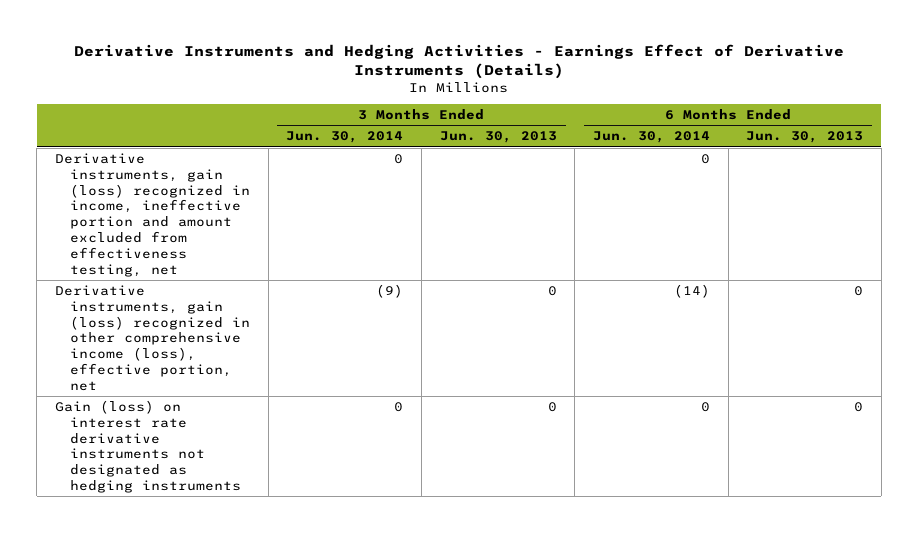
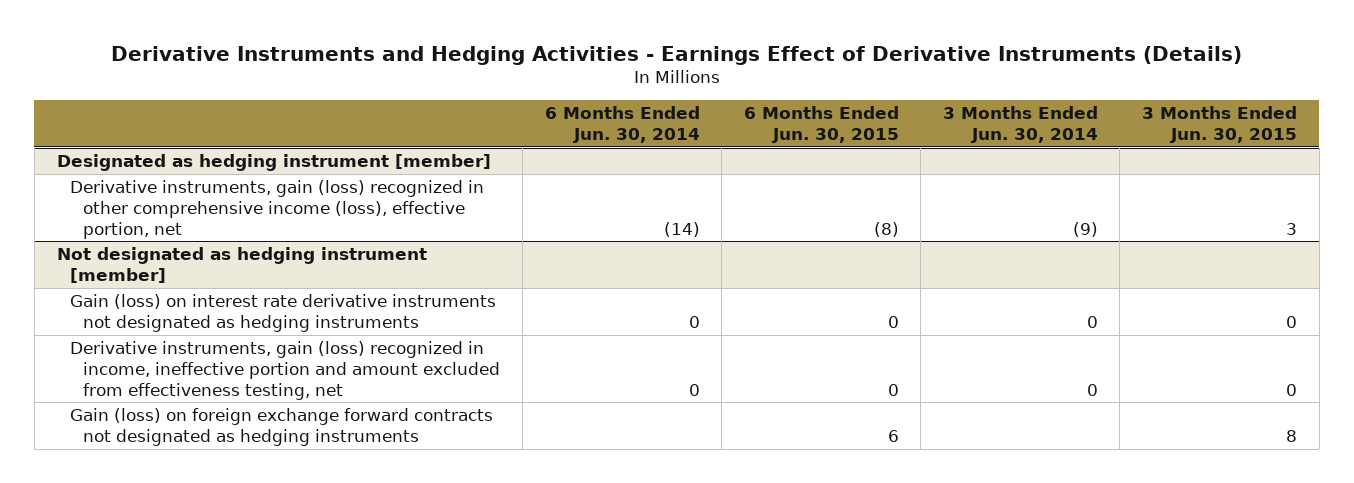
- | 3 Months Ended Jun. 30, 2014 | 3 Months Ended Jun. 30, 2013 | 6 Months Ended Jun. 30, 2014 | 6 Months Ended Jun. 30, 2013
+ | 6 Months Ended Jun. 30, 2014 | 6 Months Ended Jun. 30, 2015 | 3 Months Ended Jun. 30, 2014 | 3 Months Ended Jun. 30, 2015
- Derivative instruments, gain (loss) recognized in income, ineffective portion and amount excluded from effectiveness testing, net | 0 | | 0 |
+ Designated as hedging instrument [member]
+ Not designated as hedging instrument [member]
+ Derivative instruments, gain (loss) recognized in income, ineffective portion and amount excluded from effectiveness testing, net | 0 | 0 | 0 | 0
+ Gain (loss) on foreign exchange forward contracts not designated as hedging instruments | | 6 | | 8

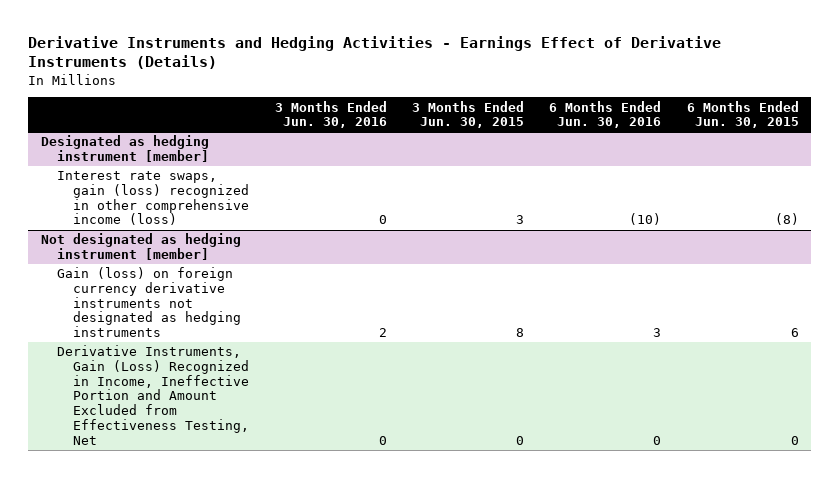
- | 6 Months Ended Jun. 30, 2014 | 6 Months Ended Jun. 30, 2015 | 3 Months Ended Jun. 30, 2014 | 3 Months Ended Jun. 30, 2015
+ | 3 Months Ended Jun. 30, 2016 | 3 Months Ended Jun. 30, 2015 | 6 Months Ended Jun. 30, 2016 | 6 Months Ended Jun. 30, 2015
@ Designated as hedging instrument [member]
- Derivative instruments, gain (loss) recognized in other comprehensive income (loss), effective portion, net | (14) | (8) | (9) | 3
+ Interest rate swaps, gain (loss) recognized in other comprehensive income (loss) | 0 | 3 | (10) | (8)
@ Not designated as hedging instrument [member]
- Gain (loss) on interest rate derivative instruments not designated as hedging instruments | 0 | 0 | 0 | 0
- Derivative instruments, gain (loss) recognized in income, ineffective portion and amount excluded from effectiveness testing, net | 0 | 0 | 0 | 0
- Gain (loss) on foreign exchange forward contracts not designated as hedging instruments | | 6 | | 8
+ Gain (loss) on foreign currency derivative instruments not designated as hedging instruments | 2 | 8 | 3 | 6
+ Derivative Instruments, Gain (Loss) Recognized in Income, Ineffective Portion and Amount Excluded from Effectiveness Testing, Net | 0 | 0 | 0 | 0

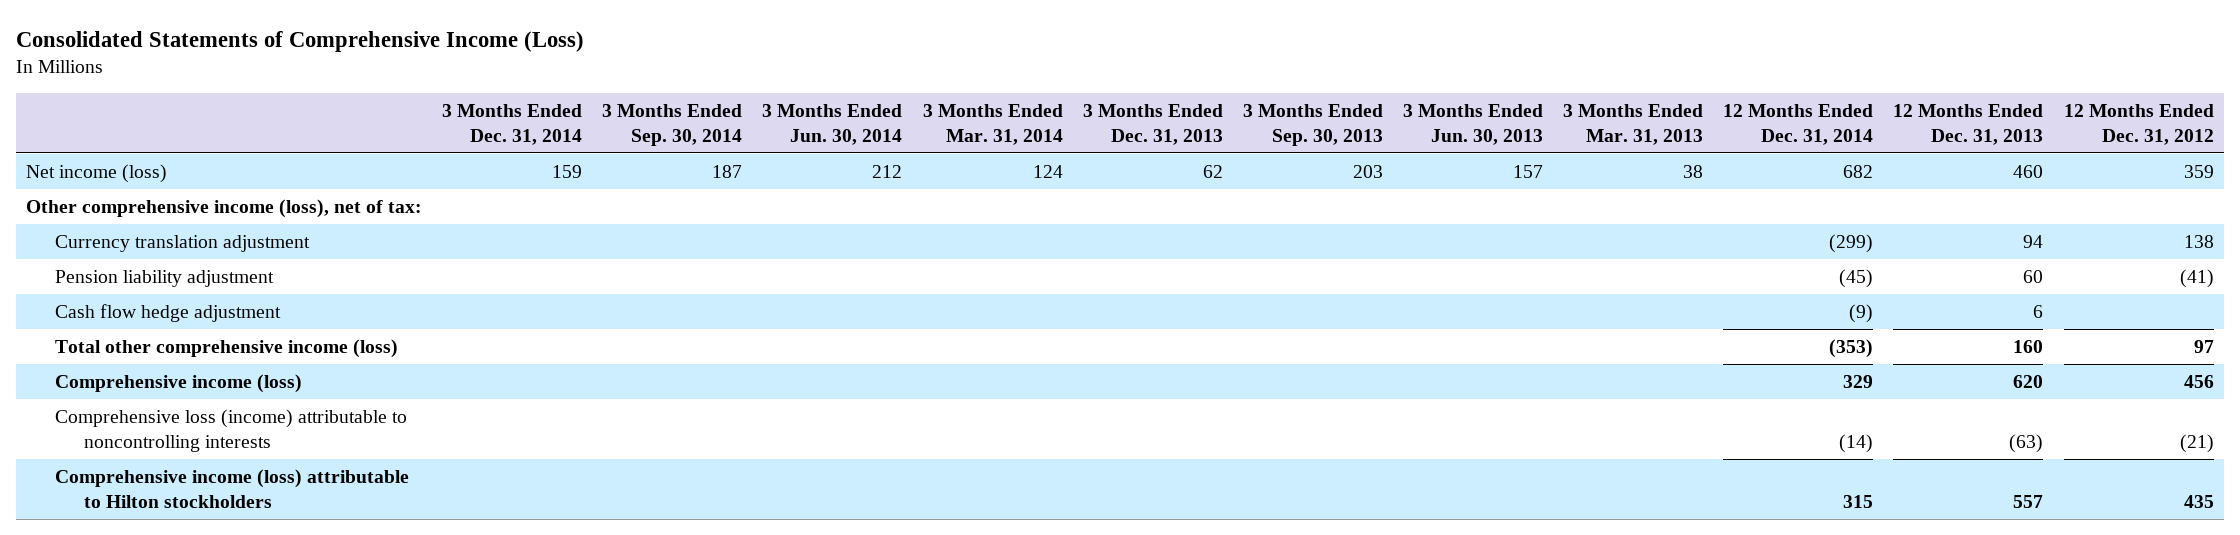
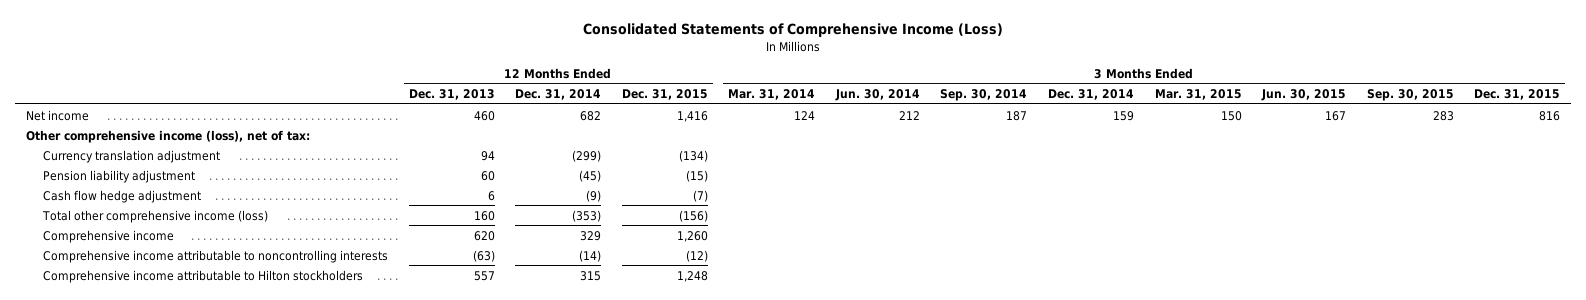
- | 3 Months Ended Dec. 31, 2014 | 3 Months Ended Sep. 30, 2014 | 3 Months Ended Jun. 30, 2014 | 3 Months Ended Mar. 31, 2014 | 3 Months Ended Dec. 31, 2013 | 3 Months Ended Sep. 30, 2013 | 3 Months Ended Jun. 30, 2013 | 3 Months Ended Mar. 31, 2013 | 12 Months Ended Dec. 31, 2014 | 12 Months Ended Dec. 31, 2013 | 12 Months Ended Dec. 31, 2012
+ | 12 Months Ended Dec. 31, 2013 | 12 Months Ended Dec. 31, 2014 | 12 Months Ended Dec. 31, 2015 | 3 Months Ended Mar. 31, 2014 | 3 Months Ended Jun. 30, 2014 | 3 Months Ended Sep. 30, 2014 | 3 Months Ended Dec. 31, 2014 | 3 Months Ended Mar. 31, 2015 | 3 Months Ended Jun. 30, 2015 | 3 Months Ended Sep. 30, 2015 | 3 Months Ended Dec. 31, 2015
- Net income (loss) | 159 | 187 | 212 | 124 | 62 | 203 | 157 | 38 | 682 | 460 | 359
+ Net income | 460 | 682 | 1,416 | 124 | 212 | 187 | 159 | 150 | 167 | 283 | 816
- Comprehensive income (loss) | | | | | | | | | 329 | 620 | 456
- Comprehensive loss (income) attributable to noncontrolling interests | | | | | | | | | (14) | (63) | (21)
- Comprehensive income (loss) attributable to Hilton stockholders | | | | | | | | | 315 | 557 | 435
+ Comprehensive income | 620 | 329 | 1,260 | | | | | | | |
+ Comprehensive income attributable to noncontrolling interests | (63) | (14) | (12) | | | | | | | |
+ Comprehensive income attributable to Hilton stockholders | 557 | 315 | 1,248 | | | | | | | |

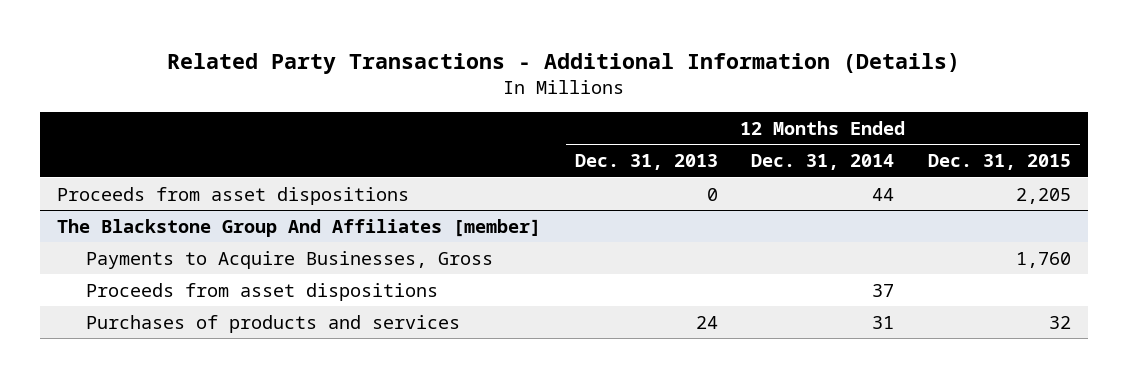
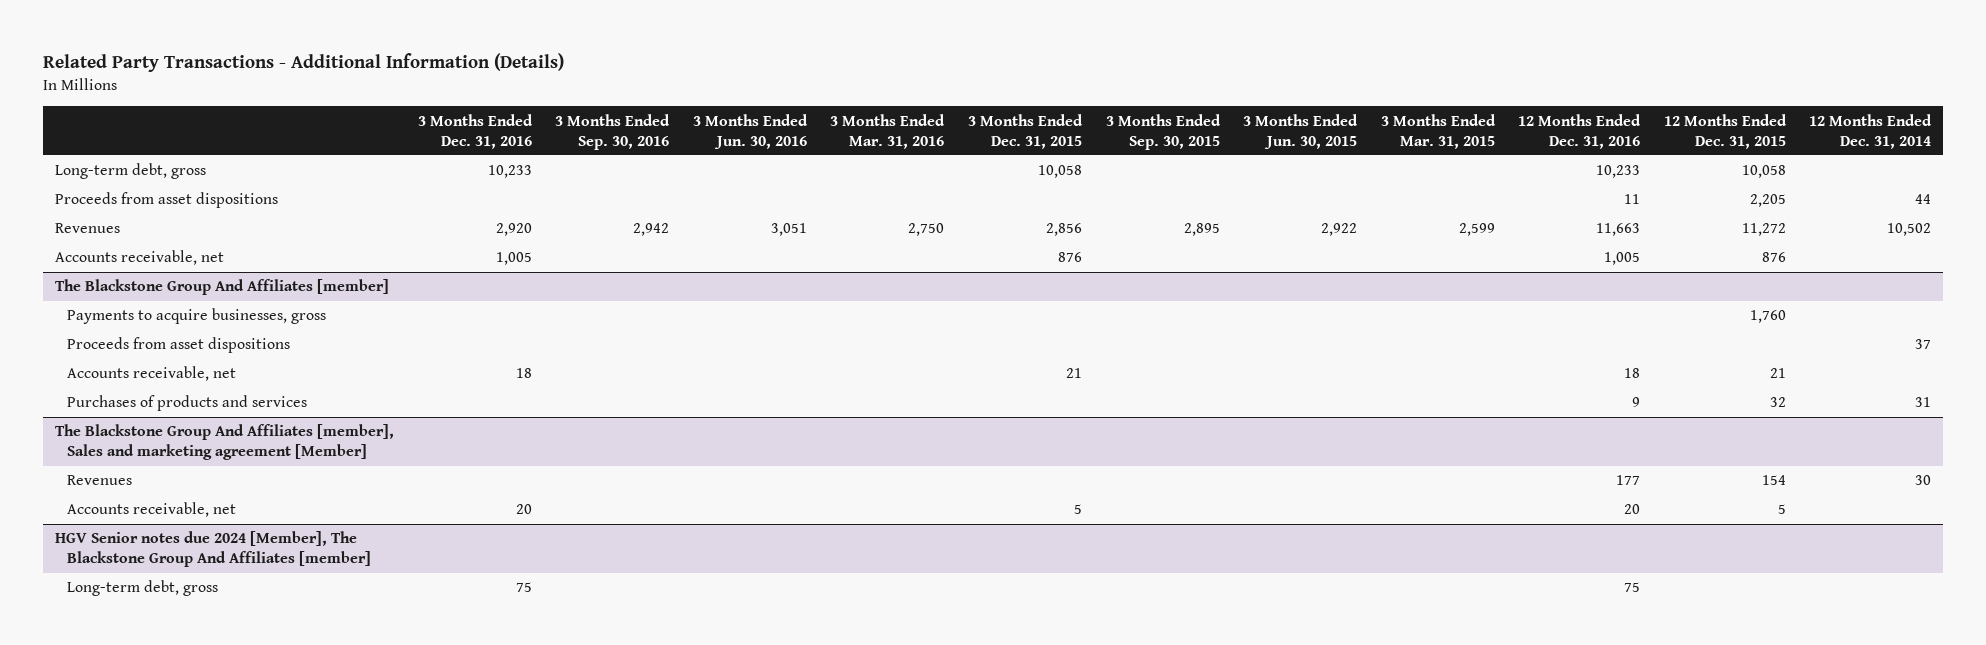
- | 12 Months Ended Dec. 31, 2013 | 12 Months Ended Dec. 31, 2014 | 12 Months Ended Dec. 31, 2015
+ | 3 Months Ended Dec. 31, 2016 | 3 Months Ended Sep. 30, 2016 | 3 Months Ended Jun. 30, 2016 | 3 Months Ended Mar. 31, 2016 | 3 Months Ended Dec. 31, 2015 | 3 Months Ended Sep. 30, 2015 | 3 Months Ended Jun. 30, 2015 | 3 Months Ended Mar. 31, 2015 | 12 Months Ended Dec. 31, 2016 | 12 Months Ended Dec. 31, 2015 | 12 Months Ended Dec. 31, 2014
+ Long-term debt, gross | 10,233 | | | | 10,058 | | | | 10,233 | 10,058 |
+ Revenues | 2,920 | 2,942 | 3,051 | 2,750 | 2,856 | 2,895 | 2,922 | 2,599 | 11,663 | 11,272 | 10,502
+ Accounts receivable, net | 1,005 | | | | 876 | | | | 1,005 | 876 |
@ The Blackstone Group And Affiliates [member]
- Payments to Acquire Businesses, Gross | | | 1,760
+ Payments to acquire businesses, gross | | | | | | | | | | 1,760 |
+ Accounts receivable, net | 18 | | | | 21 | | | | 18 | 21 |
+ The Blackstone Group And Affiliates [member], Sales and marketing agreement [Member]
+ Revenues | | | | | | | | | 177 | 154 | 30
+ Accounts receivable, net | 20 | | | | 5 | | | | 20 | 5 |
+ HGV Senior notes due 2024 [Member], The Blackstone Group And Affiliates [member]
+ Long-term debt, gross | 75 | | | | | | | | 75 | |

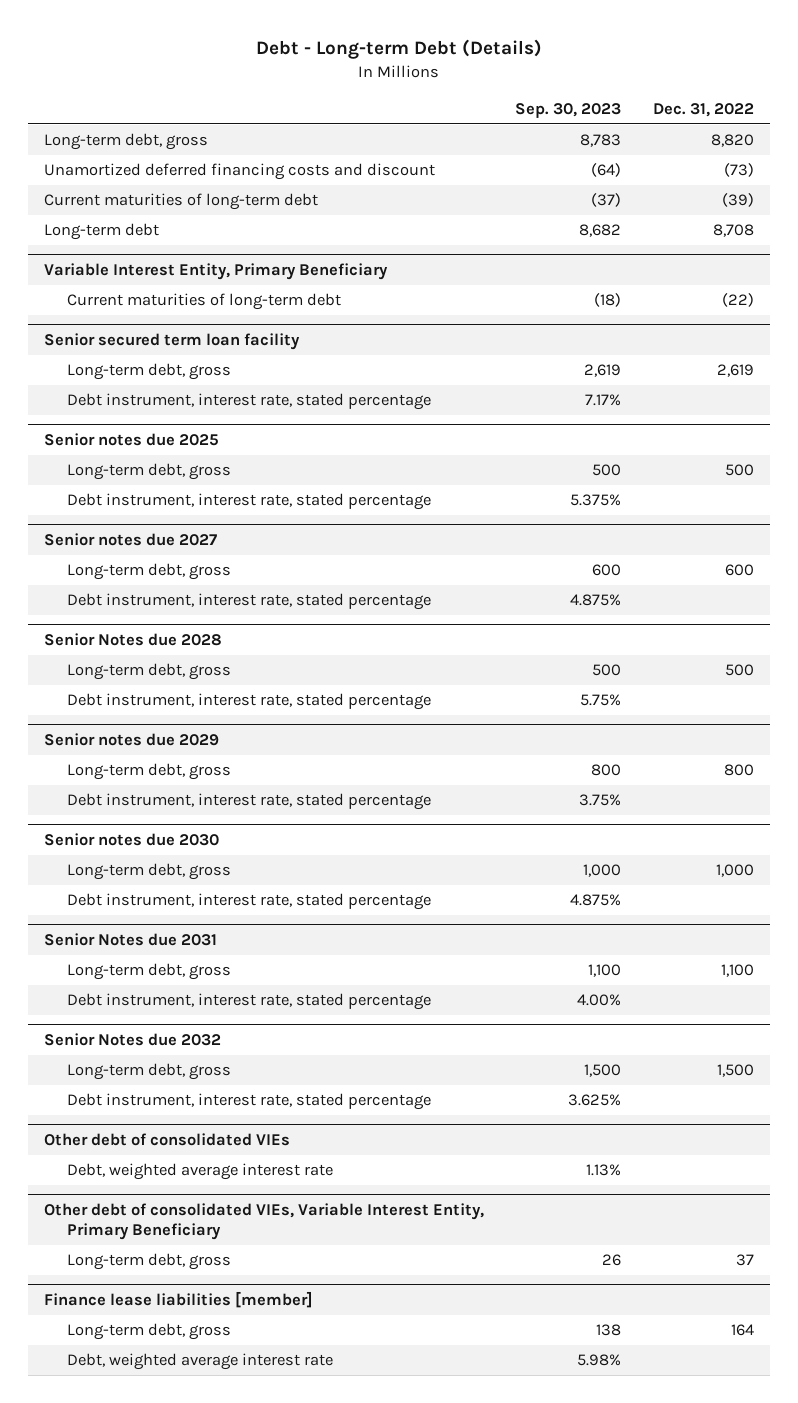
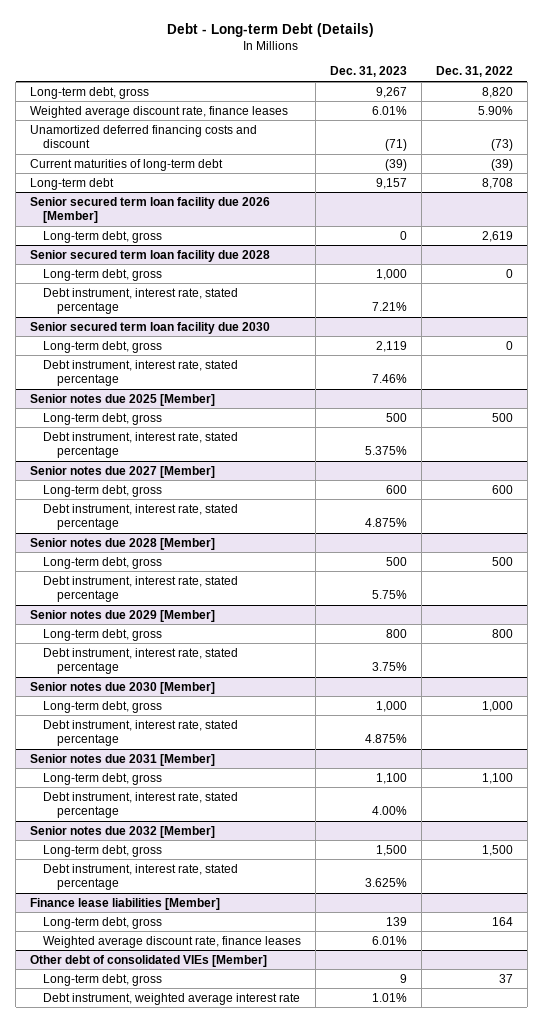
- | Sep. 30, 2023 | Dec. 31, 2022
+ | Dec. 31, 2023 | Dec. 31, 2022
+ Weighted average discount rate, finance leases | 6.01% | 5.90%
- Variable Interest Entity, Primary Beneficiary
- Current maturities of long-term debt | (18) | (22)
- Senior secured term loan facility
+ Senior secured term loan facility due 2026 [Member]
+ Senior secured term loan facility due 2028
+ Long-term debt, gross | 1,000 | 0
- Senior notes due 2025
+ Senior secured term loan facility due 2030
+ Long-term debt, gross | 2,119 | 0
+ Debt instrument, interest rate, stated percentage | 7.46% |
+ Senior notes due 2025 [Member]
- Senior notes due 2027
+ Senior notes due 2027 [Member]
- Senior Notes due 2028
+ Senior notes due 2028 [Member]
- Senior notes due 2029
+ Senior notes due 2029 [Member]
- Senior notes due 2030
+ Senior notes due 2030 [Member]
- Senior Notes due 2031
+ Senior notes due 2031 [Member]
- Senior Notes due 2032
+ Senior notes due 2032 [Member]
- Other debt of consolidated VIEs
- Debt, weighted average interest rate | 1.13% |
- Other debt of consolidated VIEs, Variable Interest Entity, Primary Beneficiary
- Long-term debt, gross | 26 | 37
- Finance lease liabilities [member]
+ Finance lease liabilities [Member]
- Debt, weighted average interest rate | 5.98% |
+ Weighted average discount rate, finance leases | 6.01% |
+ Other debt of consolidated VIEs [Member]
+ Long-term debt, gross | 9 | 37
+ Debt instrument, weighted average interest rate | 1.01% |

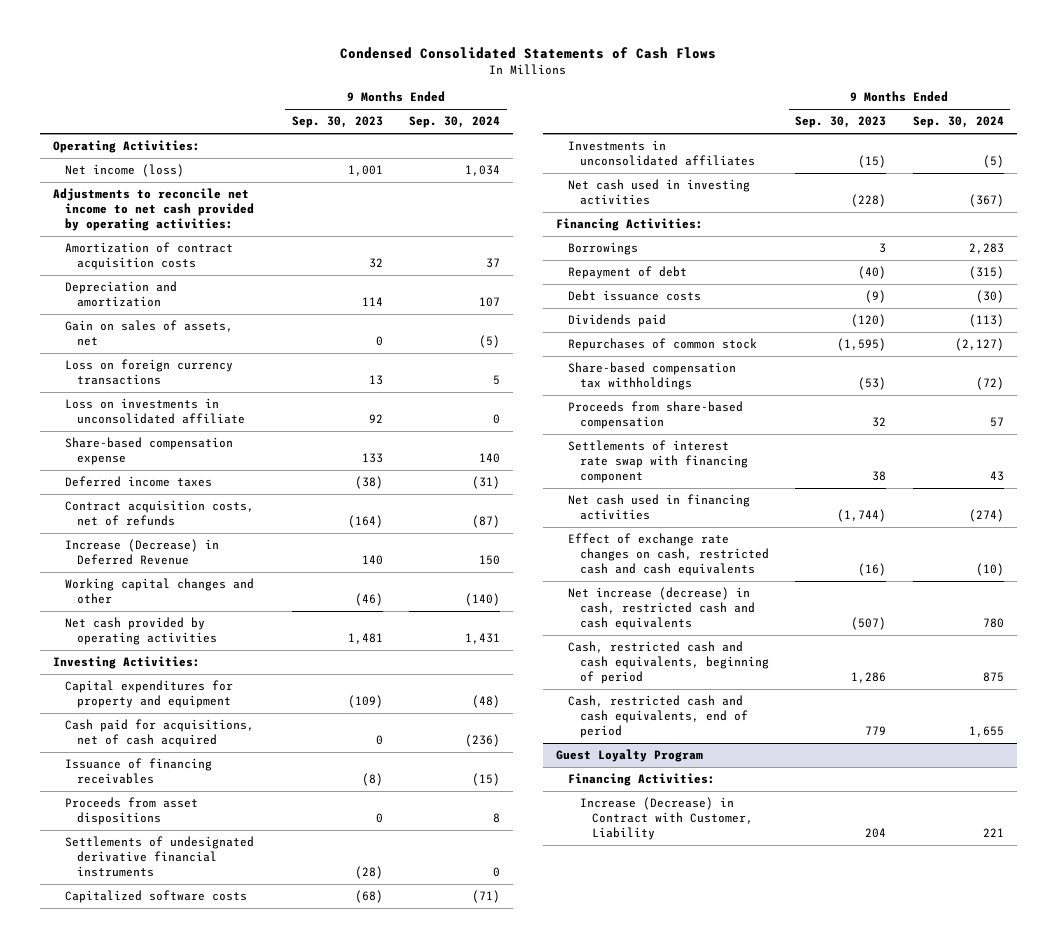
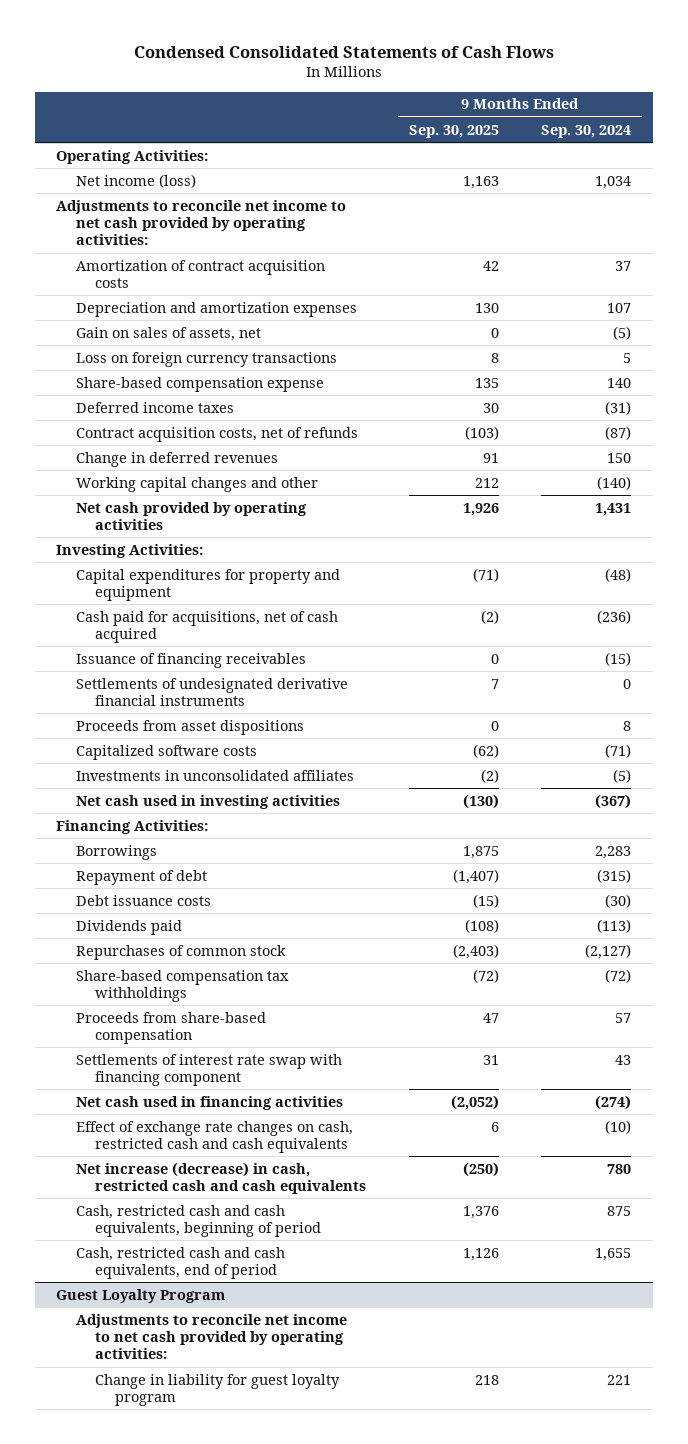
- | 9 Months Ended Sep. 30, 2023 | 9 Months Ended Sep. 30, 2024
+ | 9 Months Ended Sep. 30, 2025 | 9 Months Ended Sep. 30, 2024
- Depreciation and amortization | 114 | 107
+ Depreciation and amortization expenses | 130 | 107
- Loss on investments in unconsolidated affiliate | 92 | 0
- Increase (Decrease) in Deferred Revenue | 140 | 150
+ Change in deferred revenues | 91 | 150
moved down: Proceeds from asset dispositions | 0 | 8
@ Guest Loyalty Program
- Financing Activities:
- Increase (Decrease) in Contract with Customer, Liability | 204 | 221
+ Adjustments to reconcile net income to net cash provided by operating activities:
+ Change in liability for guest loyalty program | 218 | 221

